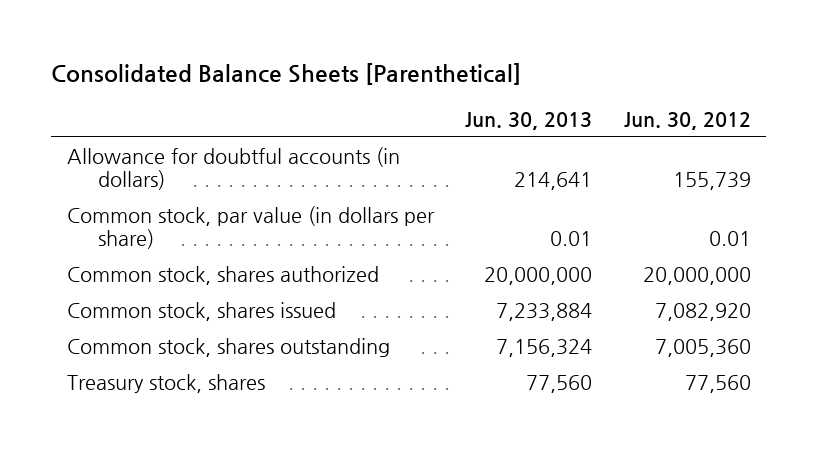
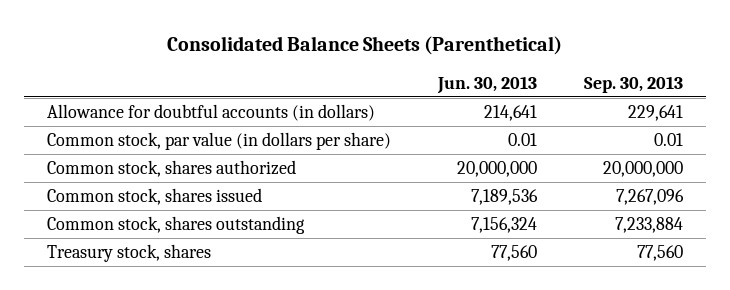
- Consolidated Balance Sheets [Parenthetical]
+ Consolidated Balance Sheets (Parenthetical)
- | Jun. 30, 2013 | Jun. 30, 2012
+ | Jun. 30, 2013 | Sep. 30, 2013
- Common stock, shares issued | 7,233,884 | 7,082,920
+ Common stock, shares issued | 7,189,536 | 7,267,096

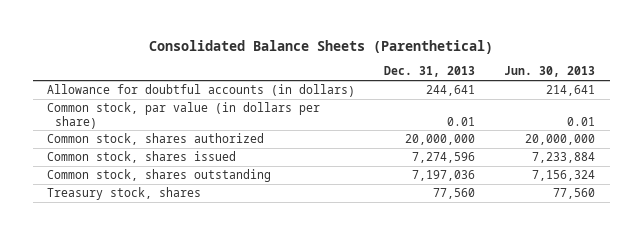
- | Jun. 30, 2013 | Sep. 30, 2013
+ | Dec. 31, 2013 | Jun. 30, 2013
- Common stock, shares issued | 7,189,536 | 7,267,096
+ Common stock, shares issued | 7,274,596 | 7,233,884

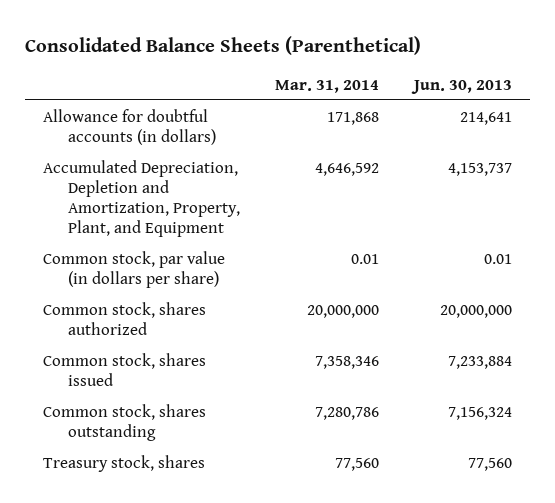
- | Dec. 31, 2013 | Jun. 30, 2013
+ | Mar. 31, 2014 | Jun. 30, 2013
+ Accumulated Depreciation, Depletion and Amortization, Property, Plant, and Equipment | 4,646,592 | 4,153,737

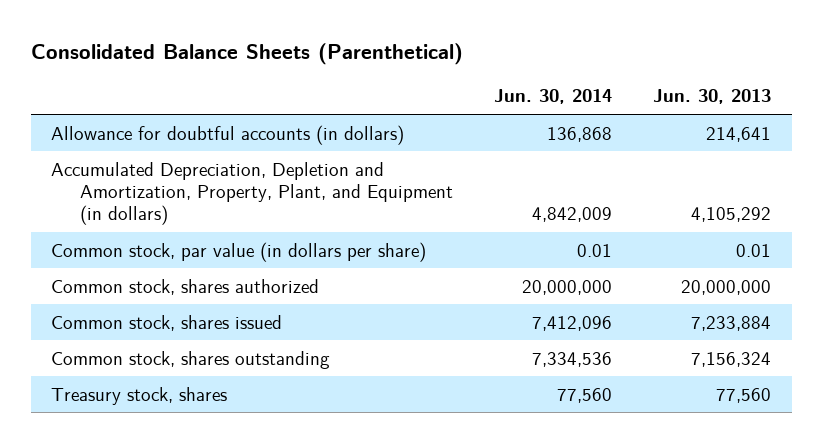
- | Mar. 31, 2014 | Jun. 30, 2013
+ | Jun. 30, 2014 | Jun. 30, 2013
- Accumulated Depreciation, Depletion and Amortization, Property, Plant, and Equipment | 4,646,592 | 4,153,737
+ Accumulated Depreciation, Depletion and Amortization, Property, Plant, and Equipment (in dollars) | 4,842,009 | 4,105,292

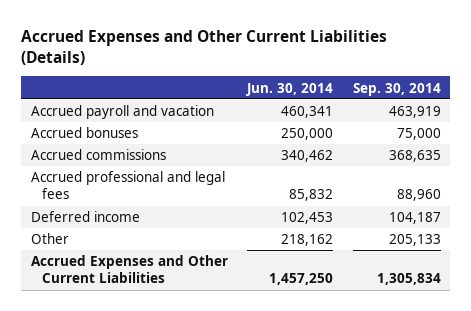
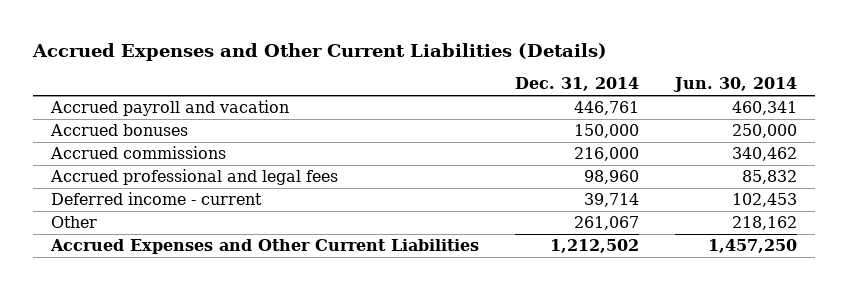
- | Jun. 30, 2014 | Sep. 30, 2014
+ | Dec. 31, 2014 | Jun. 30, 2014
- Deferred income | 102,453 | 104,187
+ Deferred income - current | 39,714 | 102,453

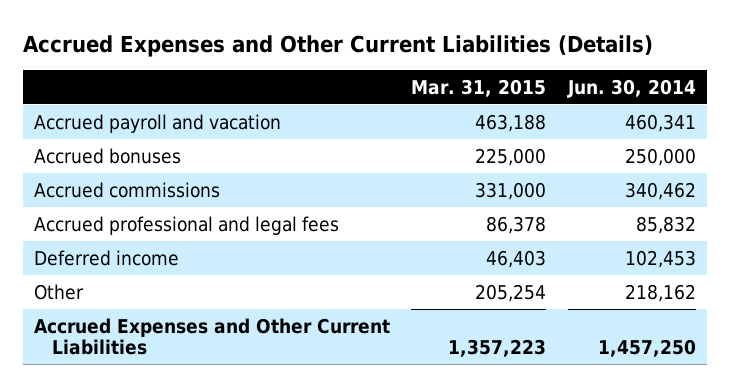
- | Dec. 31, 2014 | Jun. 30, 2014
+ | Mar. 31, 2015 | Jun. 30, 2014
- Deferred income - current | 39,714 | 102,453
+ Deferred income | 46,403 | 102,453

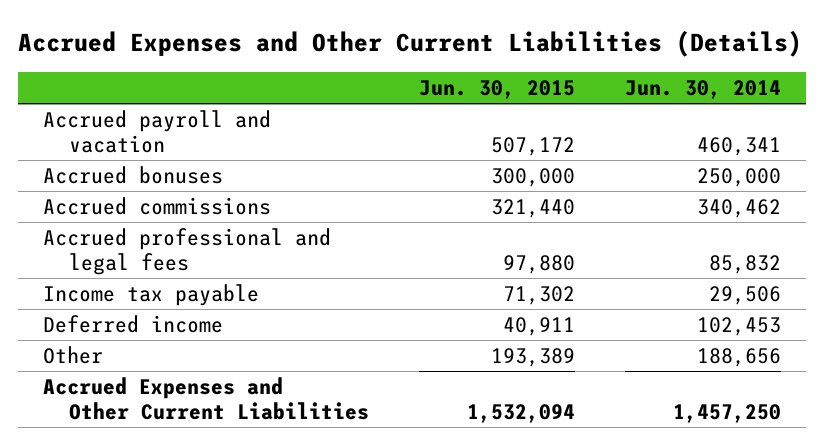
- | Mar. 31, 2015 | Jun. 30, 2014
+ | Jun. 30, 2015 | Jun. 30, 2014
+ Income tax payable | 71,302 | 29,506
- Other | 205,254 | 218,162
+ Other | 193,389 | 188,656

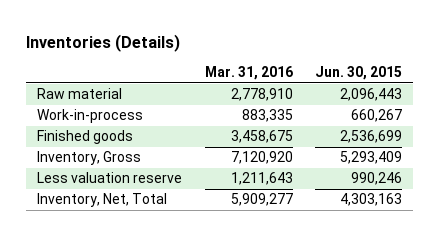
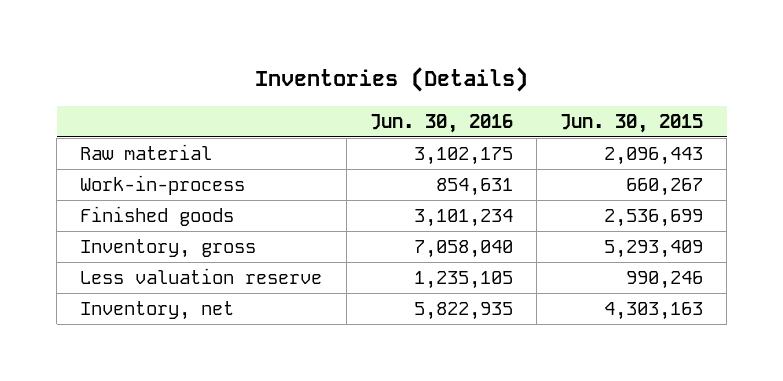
- | Mar. 31, 2016 | Jun. 30, 2015
+ | Jun. 30, 2016 | Jun. 30, 2015
- Inventory, Gross | 7,120,920 | 5,293,409
+ Inventory, gross | 7,058,040 | 5,293,409
- Inventory, Net, Total | 5,909,277 | 4,303,163
+ Inventory, net | 5,822,935 | 4,303,163

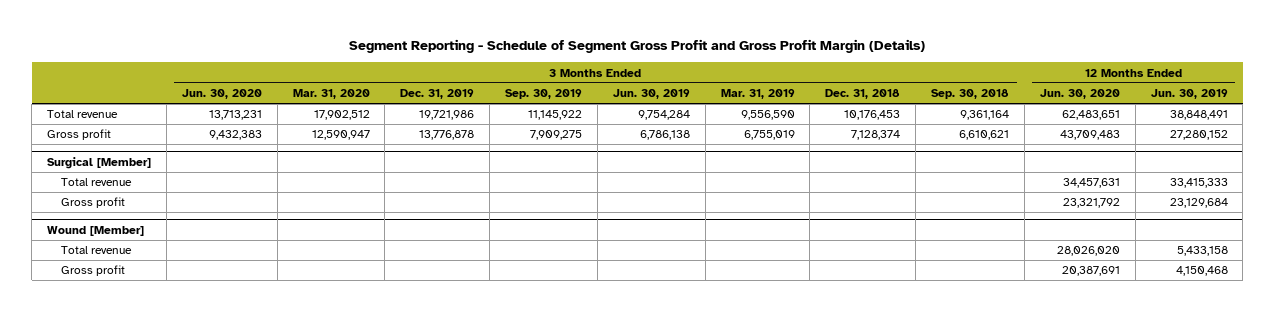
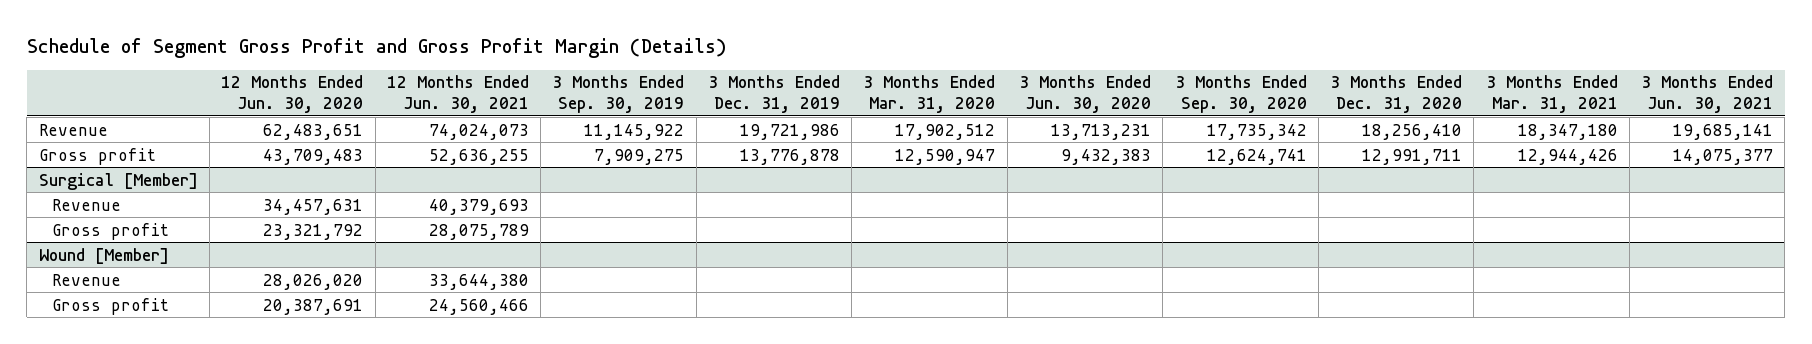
- Segment Reporting - Schedule of Segment Gross Profit and Gross Profit Margin (Details)
+ Schedule of Segment Gross Profit and Gross Profit Margin (Details)
- | 3 Months Ended Jun. 30, 2020 | 3 Months Ended Mar. 31, 2020 | 3 Months Ended Dec. 31, 2019 | 3 Months Ended Sep. 30, 2019 | 3 Months Ended Jun. 30, 2019 | 3 Months Ended Mar. 31, 2019 | 3 Months Ended Dec. 31, 2018 | 3 Months Ended Sep. 30, 2018 | 12 Months Ended Jun. 30, 2020 | 12 Months Ended Jun. 30, 2019
+ | 12 Months Ended Jun. 30, 2020 | 12 Months Ended Jun. 30, 2021 | 3 Months Ended Sep. 30, 2019 | 3 Months Ended Dec. 31, 2019 | 3 Months Ended Mar. 31, 2020 | 3 Months Ended Jun. 30, 2020 | 3 Months Ended Sep. 30, 2020 | 3 Months Ended Dec. 31, 2020 | 3 Months Ended Mar. 31, 2021 | 3 Months Ended Jun. 30, 2021
- Total revenue | 13,713,231 | 17,902,512 | 19,721,986 | 11,145,922 | 9,754,284 | 9,556,590 | 10,176,453 | 9,361,164 | 62,483,651 | 38,848,491
+ Revenue | 62,483,651 | 74,024,073 | 11,145,922 | 19,721,986 | 17,902,512 | 13,713,231 | 17,735,342 | 18,256,410 | 18,347,180 | 19,685,141
@ Surgical [Member]
- Total revenue | | | | | | | | | 34,457,631 | 33,415,333
+ Revenue | 34,457,631 | 40,379,693 | | | | | | | |
@ Wound [Member]
- Total revenue | | | | | | | | | 28,026,020 | 5,433,158
+ Revenue | 28,026,020 | 33,644,380 | | | | | | | |

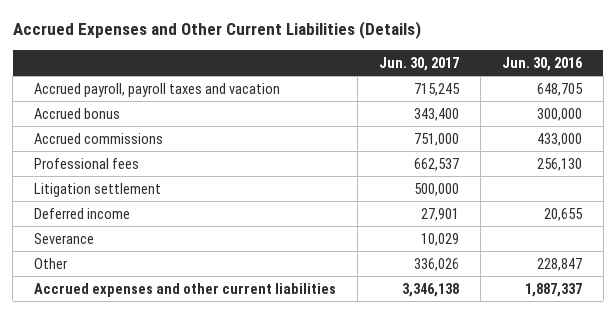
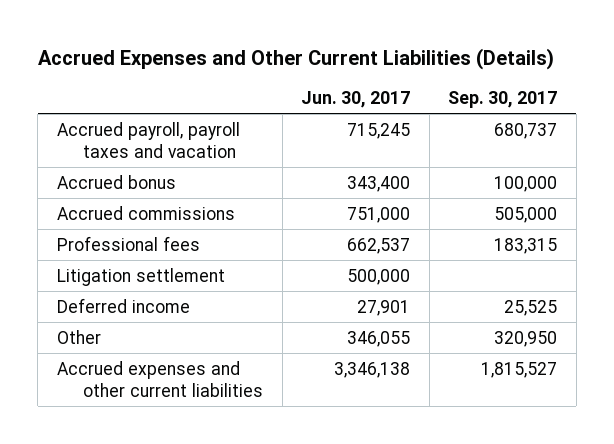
- | Jun. 30, 2017 | Jun. 30, 2016
+ | Jun. 30, 2017 | Sep. 30, 2017
- Severance | 10,029 |
- Other | 336,026 | 228,847
+ Other | 346,055 | 320,950

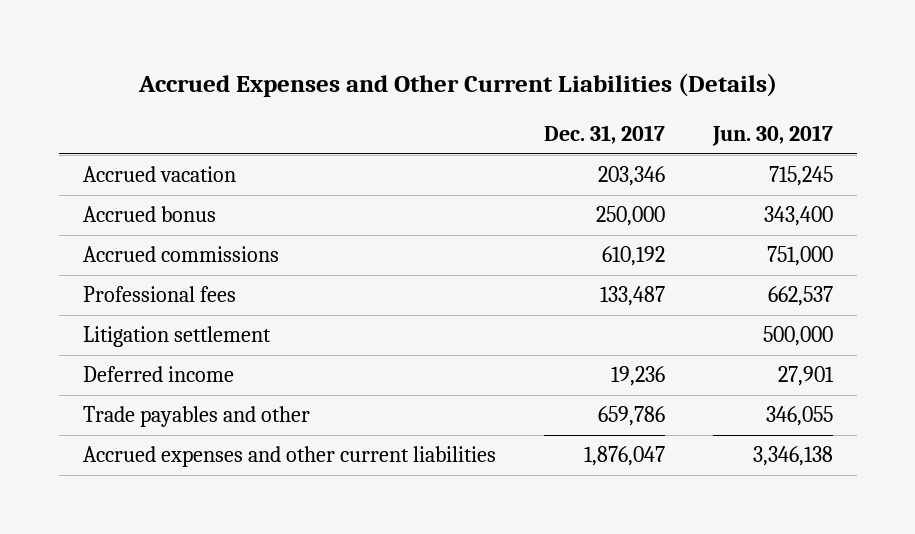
- | Jun. 30, 2017 | Sep. 30, 2017
+ | Dec. 31, 2017 | Jun. 30, 2017
- Accrued payroll, payroll taxes and vacation | 715,245 | 680,737
+ Accrued vacation | 203,346 | 715,245
- Other | 346,055 | 320,950
+ Trade payables and other | 659,786 | 346,055

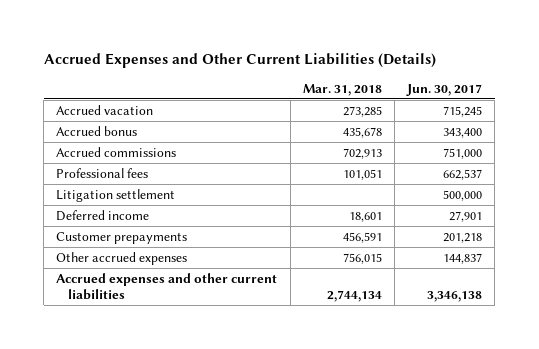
- | Dec. 31, 2017 | Jun. 30, 2017
+ | Mar. 31, 2018 | Jun. 30, 2017
- Trade payables and other | 659,786 | 346,055
+ Customer prepayments | 456,591 | 201,218
+ Other accrued expenses | 756,015 | 144,837

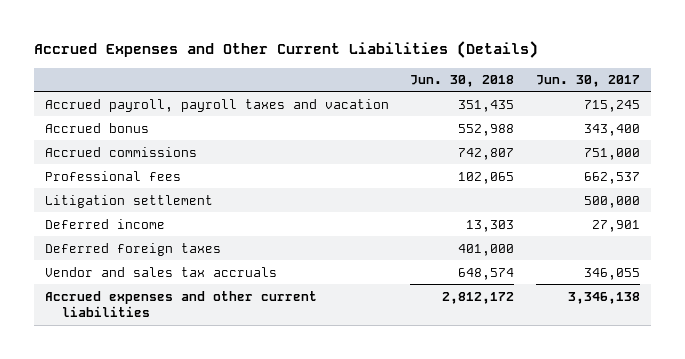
- | Mar. 31, 2018 | Jun. 30, 2017
+ | Jun. 30, 2018 | Jun. 30, 2017
- Accrued vacation | 273,285 | 715,245
+ Accrued payroll, payroll taxes and vacation | 351,435 | 715,245
- Customer prepayments | 456,591 | 201,218
- Other accrued expenses | 756,015 | 144,837
+ Deferred foreign taxes | 401,000 |
+ Vendor and sales tax accruals | 648,574 | 346,055

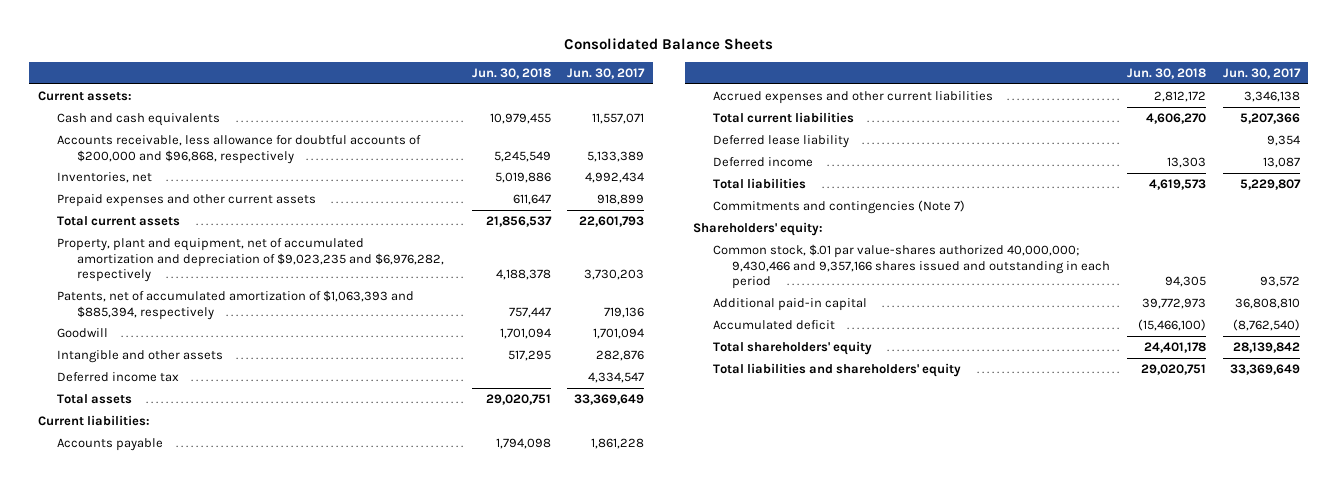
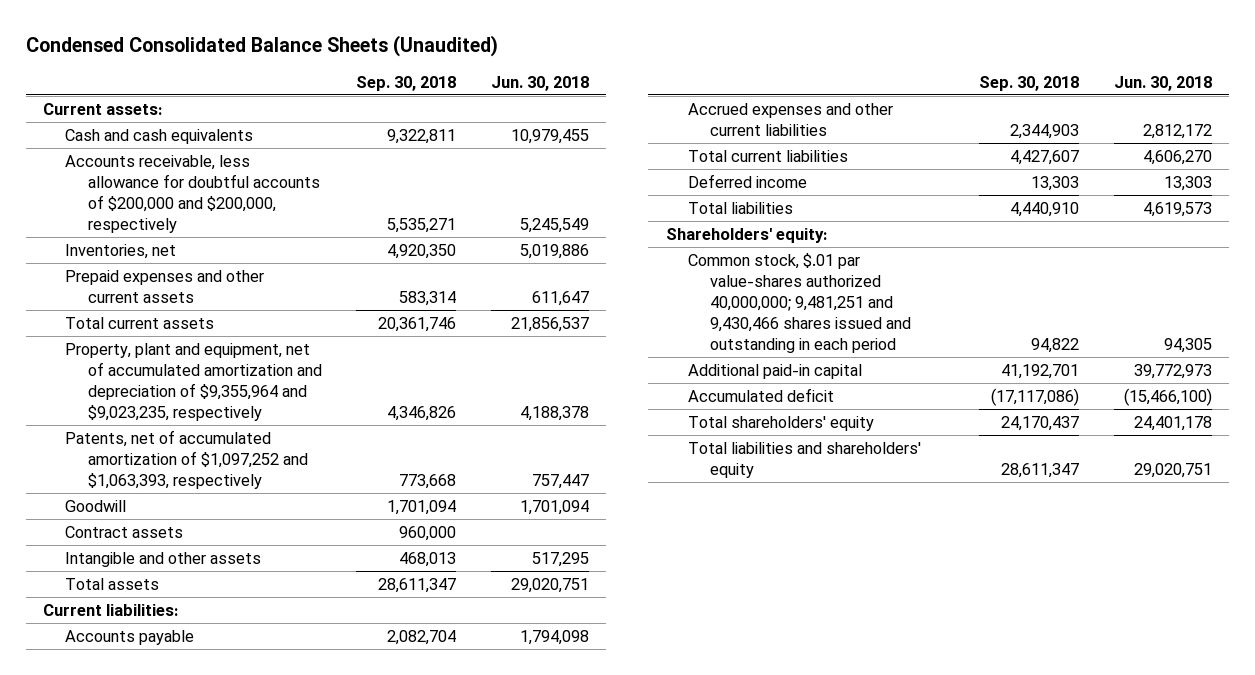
- Consolidated Balance Sheets
+ Condensed Consolidated Balance Sheets (Unaudited)
- | Jun. 30, 2018 | Jun. 30, 2017
+ | Sep. 30, 2018 | Jun. 30, 2018
- Accounts receivable, less allowance for doubtful accounts of $200,000 and $96,868, respectively | 5,245,549 | 5,133,389
+ Accounts receivable, less allowance for doubtful accounts of $200,000 and $200,000, respectively | 5,535,271 | 5,245,549
- Property, plant and equipment, net of accumulated amortization and depreciation of $9,023,235 and $6,976,282, respectively | 4,188,378 | 3,730,203
- Patents, net of accumulated amortization of $1,063,393 and $885,394, respectively | 757,447 | 719,136
+ Property, plant and equipment, net of accumulated amortization and depreciation of $9,355,964 and $9,023,235, respectively | 4,346,826 | 4,188,378
+ Patents, net of accumulated amortization of $1,097,252 and $1,063,393, respectively | 773,668 | 757,447
+ Contract assets | 960,000 |
- Deferred income tax | | 4,334,547
- Deferred lease liability | | 9,354
- Commitments and contingencies (Note 7)
- Common stock, $.01 par value-shares authorized 40,000,000; 9,430,466 and 9,357,166 shares issued and outstanding in each period | 94,305 | 93,572
+ Common stock, $.01 par value-shares authorized 40,000,000; 9,481,251 and 9,430,466 shares issued and outstanding in each period | 94,822 | 94,305

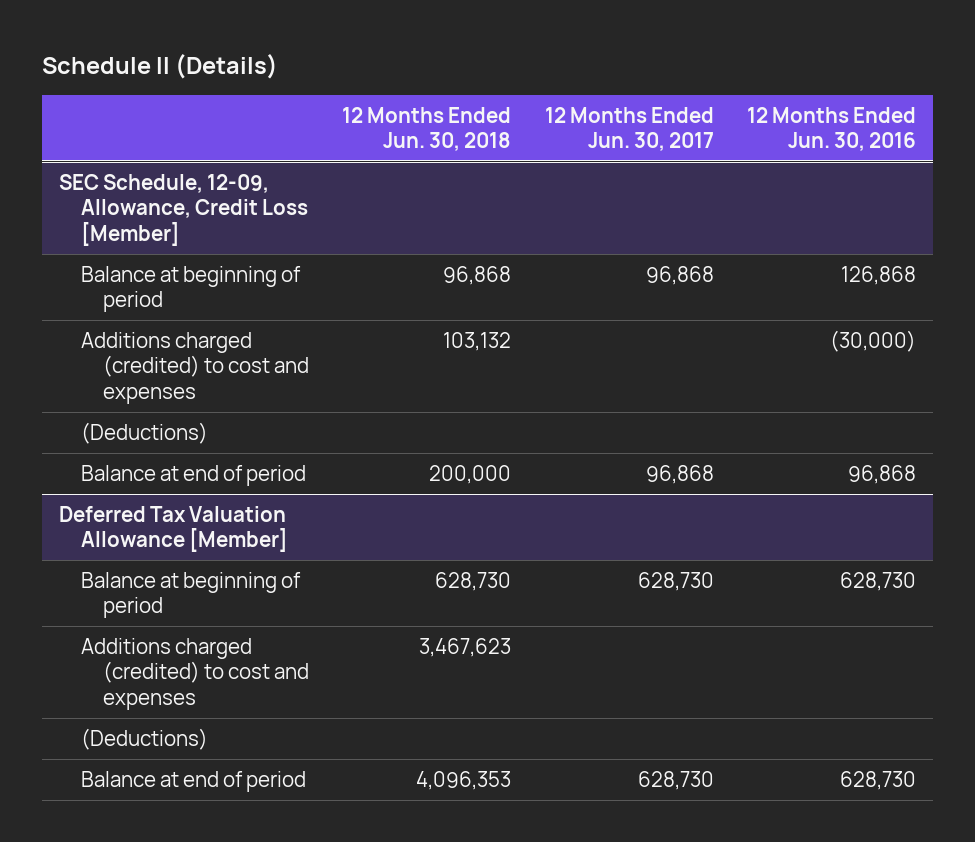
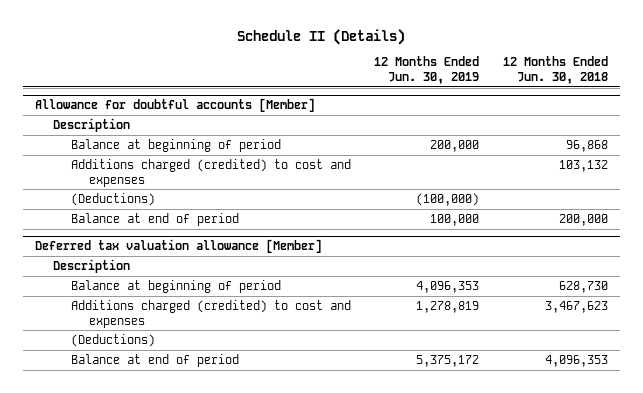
- | 12 Months Ended Jun. 30, 2018 | 12 Months Ended Jun. 30, 2017 | 12 Months Ended Jun. 30, 2016
+ | 12 Months Ended Jun. 30, 2019 | 12 Months Ended Jun. 30, 2018
- SEC Schedule, 12-09, Allowance, Credit Loss [Member]
+ Allowance for doubtful accounts [Member]
+ Description
- Deferred Tax Valuation Allowance [Member]
+ Deferred tax valuation allowance [Member]
+ Description

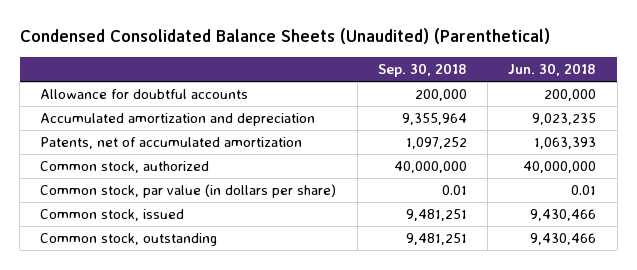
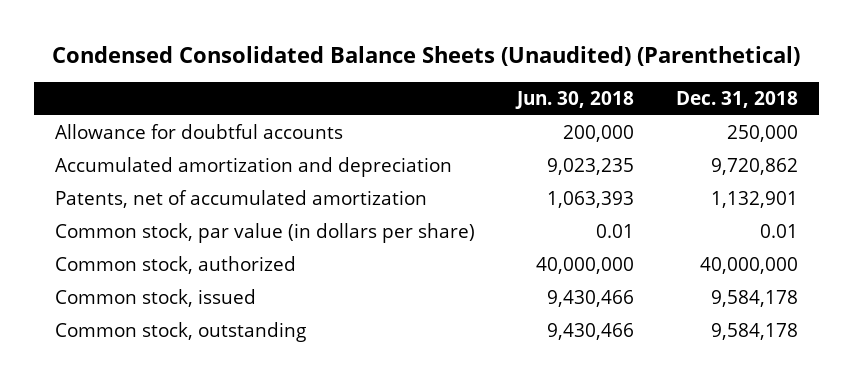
- | Sep. 30, 2018 | Jun. 30, 2018
+ | Jun. 30, 2018 | Dec. 31, 2018
moved down: Common stock, authorized | 40,000,000 | 40,000,000

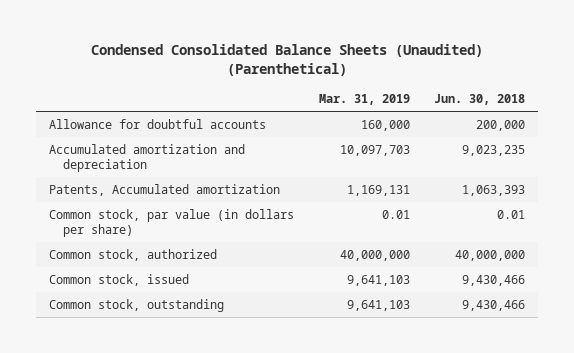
- | Jun. 30, 2018 | Dec. 31, 2018
+ | Mar. 31, 2019 | Jun. 30, 2018
- Patents, net of accumulated amortization | 1,063,393 | 1,132,901
+ Patents, Accumulated amortization | 1,169,131 | 1,063,393

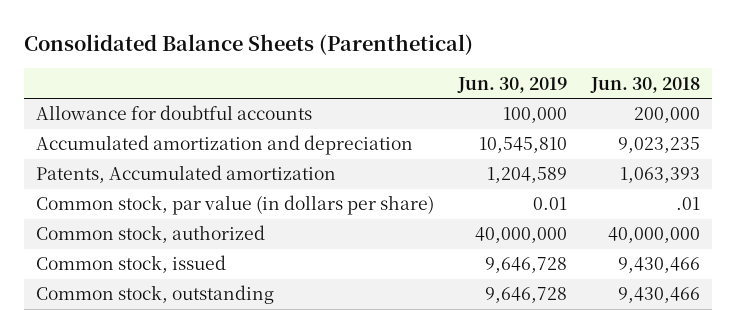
- Condensed Consolidated Balance Sheets (Unaudited) (Parenthetical)
+ Consolidated Balance Sheets (Parenthetical)
- | Mar. 31, 2019 | Jun. 30, 2018
+ | Jun. 30, 2019 | Jun. 30, 2018
- Common stock, par value (in dollars per share) | 0.01 | 0.01
+ Common stock, par value (in dollars per share) | 0.01 | .01

